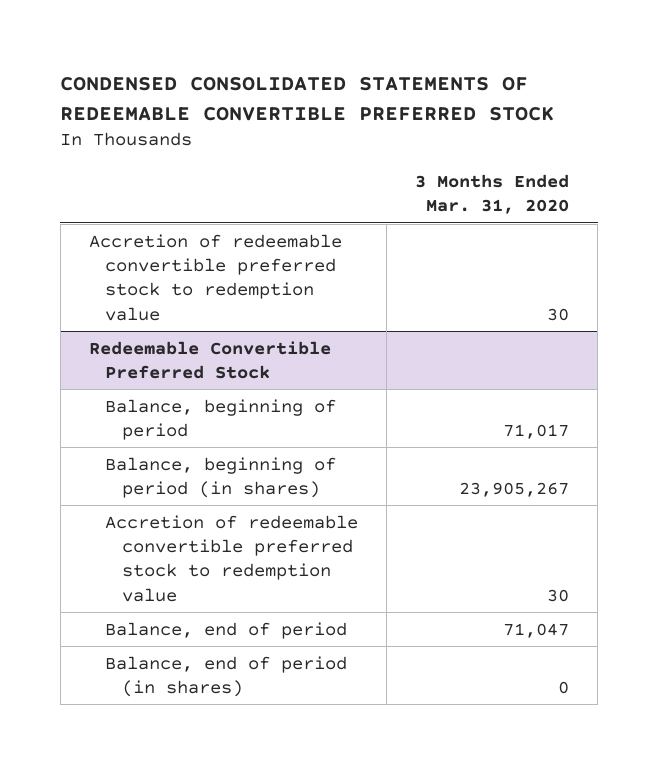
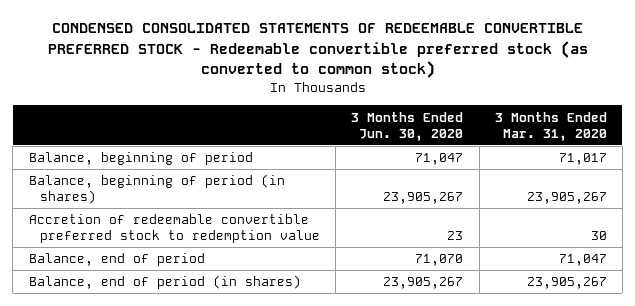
- CONDENSED CONSOLIDATED STATEMENTS OF REDEEMABLE CONVERTIBLE PREFERRED STOCK
+ CONDENSED CONSOLIDATED STATEMENTS OF REDEEMABLE CONVERTIBLE PREFERRED STOCK - Redeemable convertible preferred stock (as converted to common stock)
- | 3 Months Ended Mar. 31, 2020
+ | 3 Months Ended Jun. 30, 2020 | 3 Months Ended Mar. 31, 2020
- Accretion of redeemable convertible preferred stock to redemption value | 30
- Redeemable Convertible Preferred Stock
- Balance, end of period (in shares) | 0
+ Balance, end of period (in shares) | 23,905,267 | 23,905,267

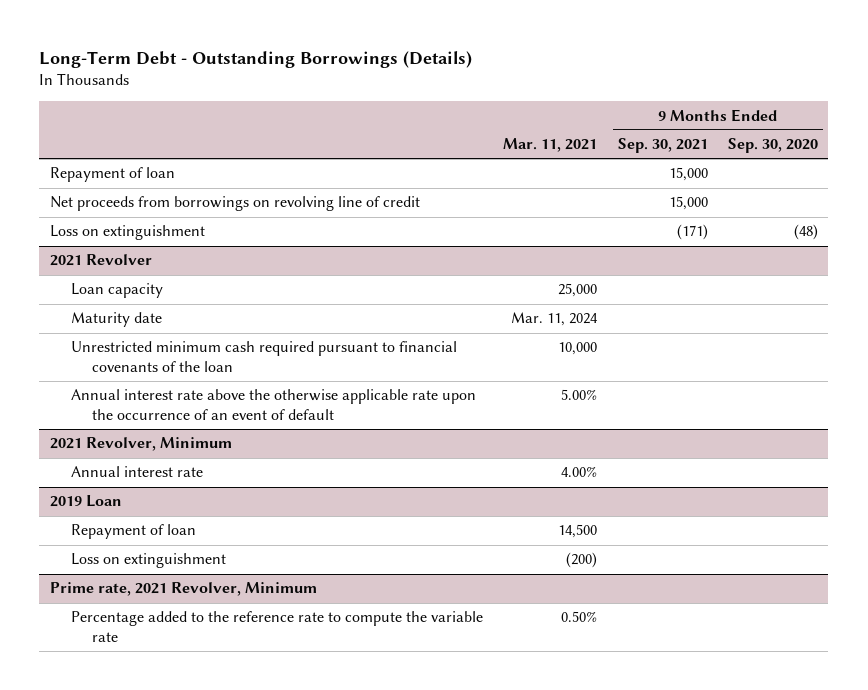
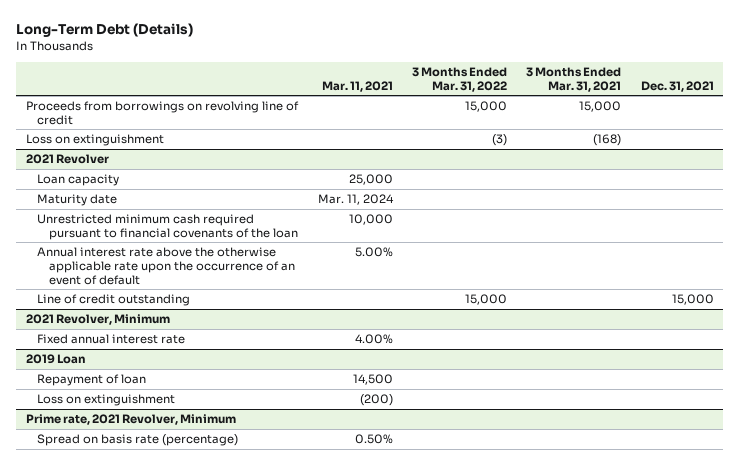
- Long-Term Debt - Outstanding Borrowings (Details)
+ Long-Term Debt (Details)
- | Mar. 11, 2021 | 9 Months Ended Sep. 30, 2021 | 9 Months Ended Sep. 30, 2020
+ | Mar. 11, 2021 | 3 Months Ended Mar. 31, 2022 | 3 Months Ended Mar. 31, 2021 | Dec. 31, 2021
- Repayment of loan | | 15,000 |
- Net proceeds from borrowings on revolving line of credit | | 15,000 |
+ Proceeds from borrowings on revolving line of credit | | 15,000 | 15,000 |
@ 2021 Revolver
+ Line of credit outstanding | | 15,000 | | 15,000
@ 2021 Revolver, Minimum
- Annual interest rate | 4.00% | |
+ Fixed annual interest rate | 4.00% | | |
@ Prime rate, 2021 Revolver, Minimum
- Percentage added to the reference rate to compute the variable rate | 0.50% | |
+ Spread on basis rate (percentage) | 0.50% | | |

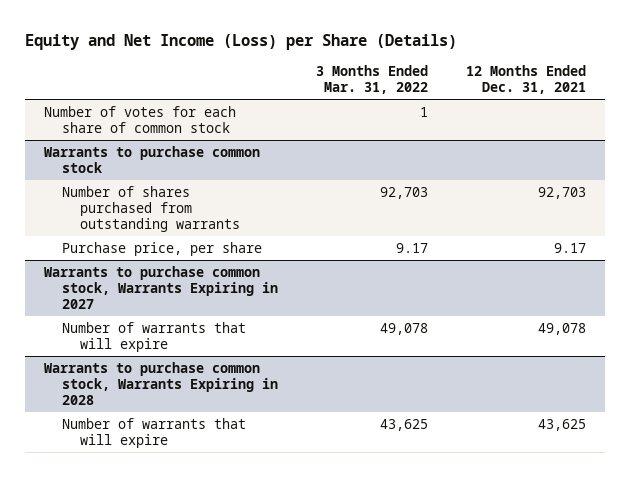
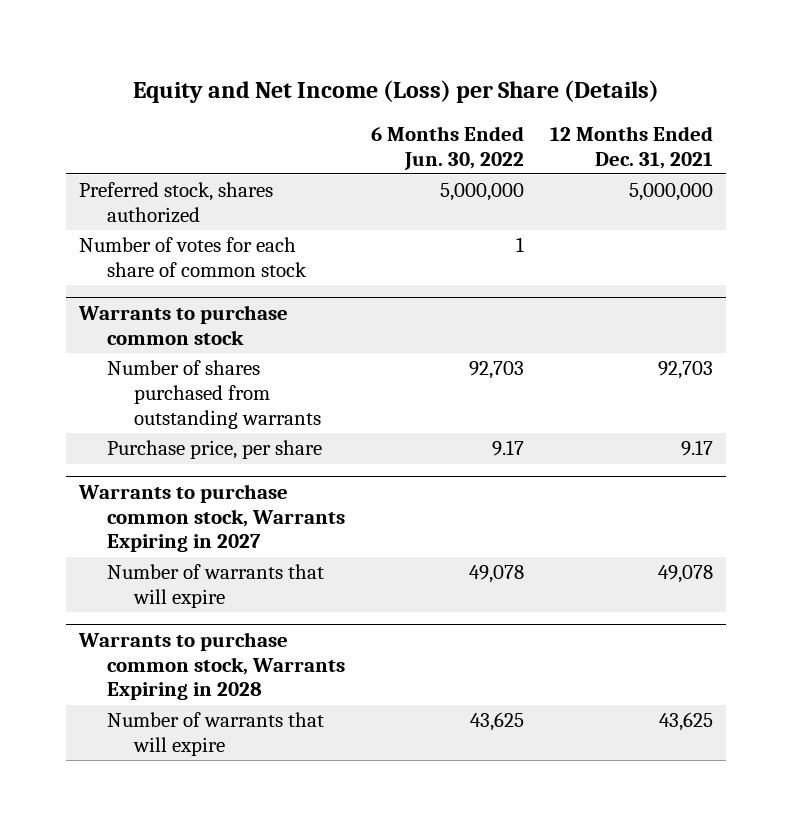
- | 3 Months Ended Mar. 31, 2022 | 12 Months Ended Dec. 31, 2021
+ | 6 Months Ended Jun. 30, 2022 | 12 Months Ended Dec. 31, 2021
+ Preferred stock, shares authorized | 5,000,000 | 5,000,000

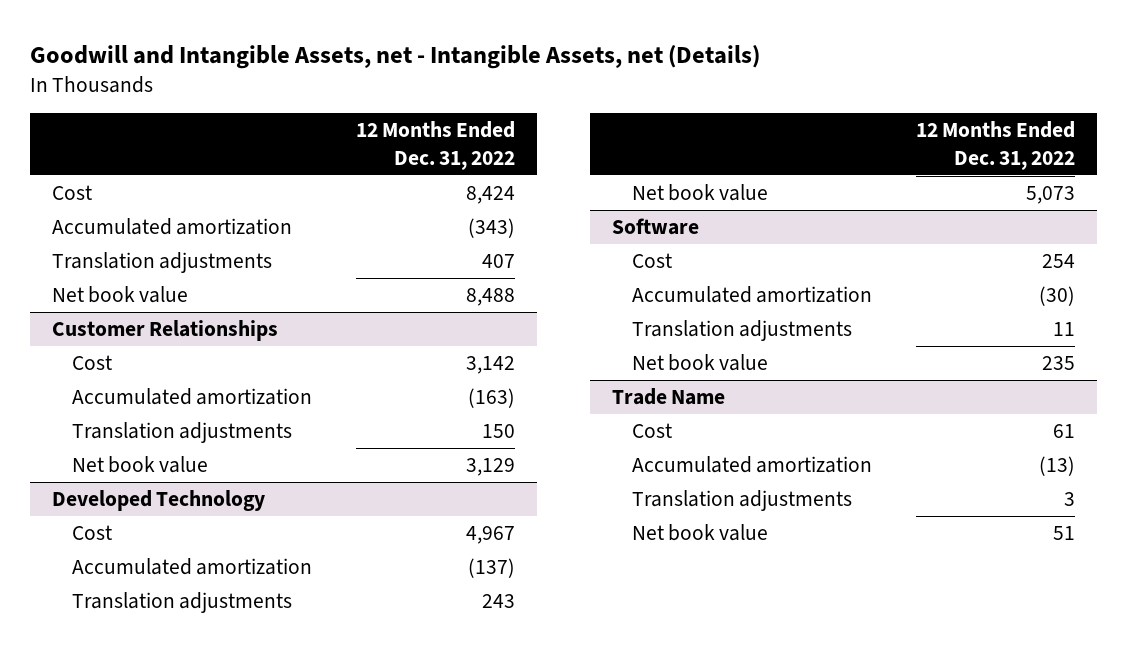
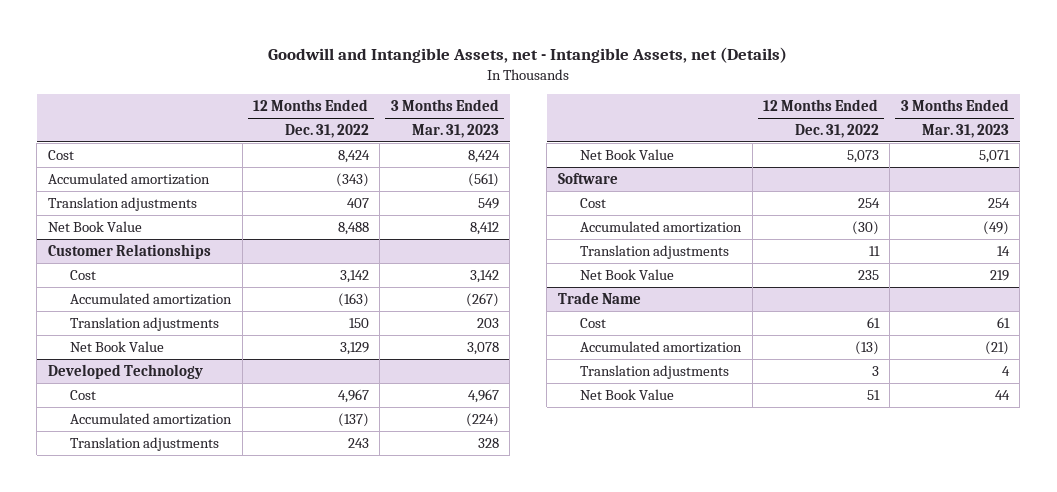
- | 12 Months Ended Dec. 31, 2022
+ | 12 Months Ended Dec. 31, 2022 | 3 Months Ended Mar. 31, 2023
- Net book value | 8,488
+ Net Book Value | 8,488 | 8,412
@ Customer Relationships
- Net book value | 3,129
+ Net Book Value | 3,129 | 3,078
@ Developed Technology
- Net book value | 5,073
+ Net Book Value | 5,073 | 5,071
@ Software
- Net book value | 235
+ Net Book Value | 235 | 219
@ Trade Name
- Net book value | 51
+ Net Book Value | 51 | 44

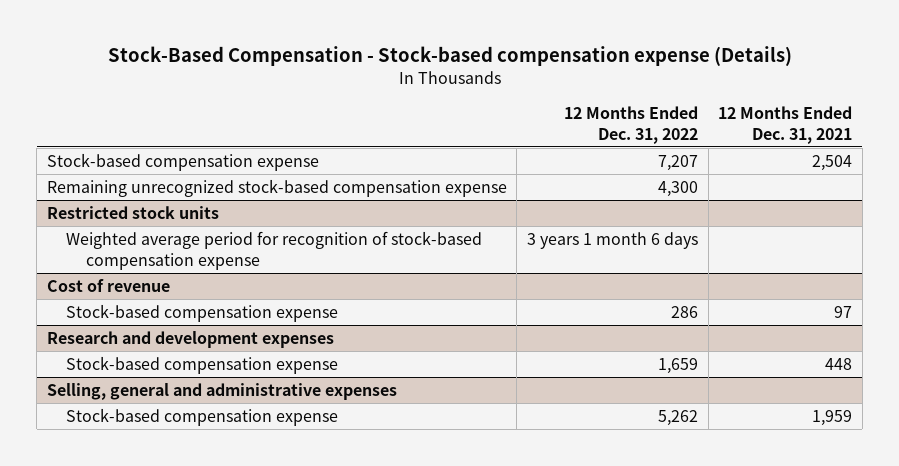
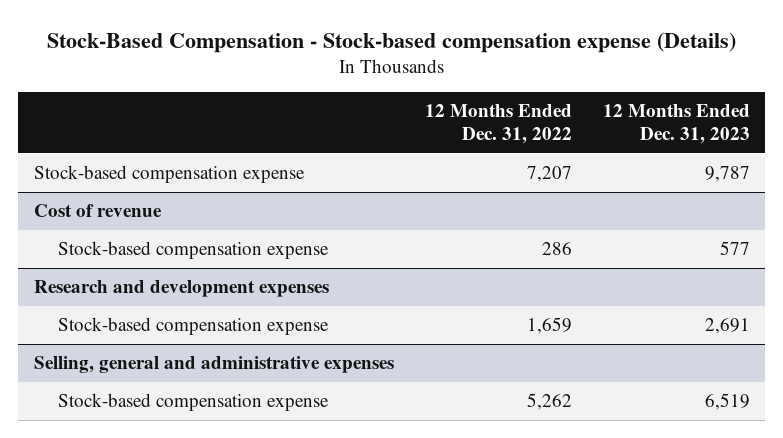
- | 12 Months Ended Dec. 31, 2022 | 12 Months Ended Dec. 31, 2021
+ | 12 Months Ended Dec. 31, 2022 | 12 Months Ended Dec. 31, 2023
- Remaining unrecognized stock-based compensation expense | 4,300 |
- Restricted stock units
- Weighted average period for recognition of stock-based compensation expense | 3 years 1 month 6 days |

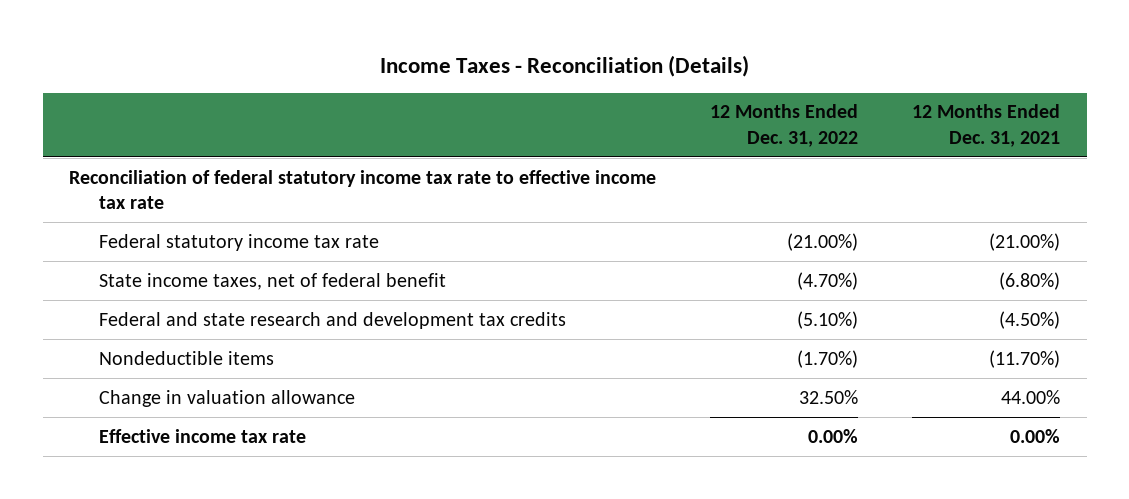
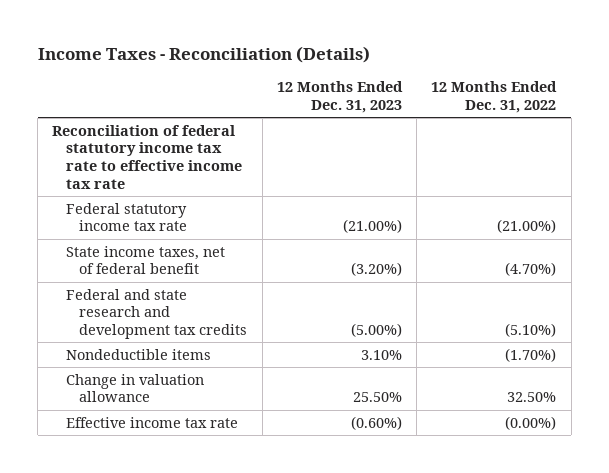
- | 12 Months Ended Dec. 31, 2022 | 12 Months Ended Dec. 31, 2021
+ | 12 Months Ended Dec. 31, 2023 | 12 Months Ended Dec. 31, 2022
- Effective income tax rate | 0.00% | 0.00%
+ Effective income tax rate | (0.60%) | (0.00%)

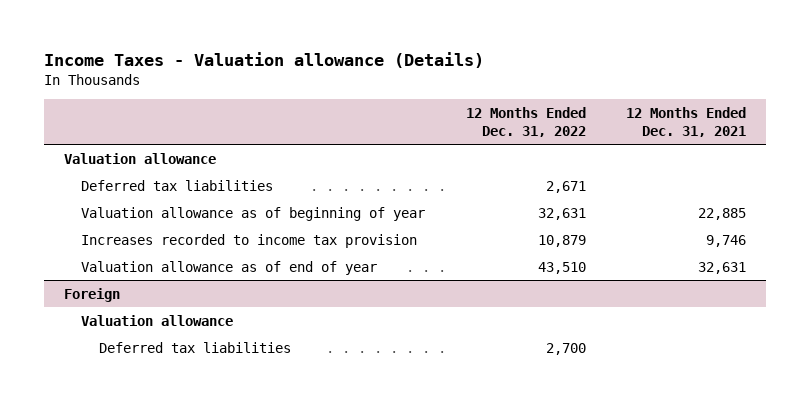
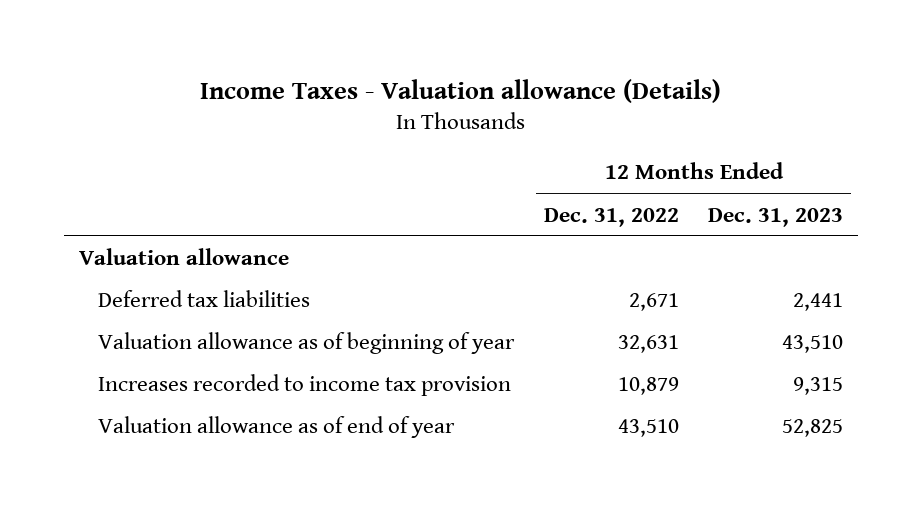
- | 12 Months Ended Dec. 31, 2022 | 12 Months Ended Dec. 31, 2021
+ | 12 Months Ended Dec. 31, 2022 | 12 Months Ended Dec. 31, 2023
- Foreign
- Valuation allowance
- Deferred tax liabilities | 2,700 |

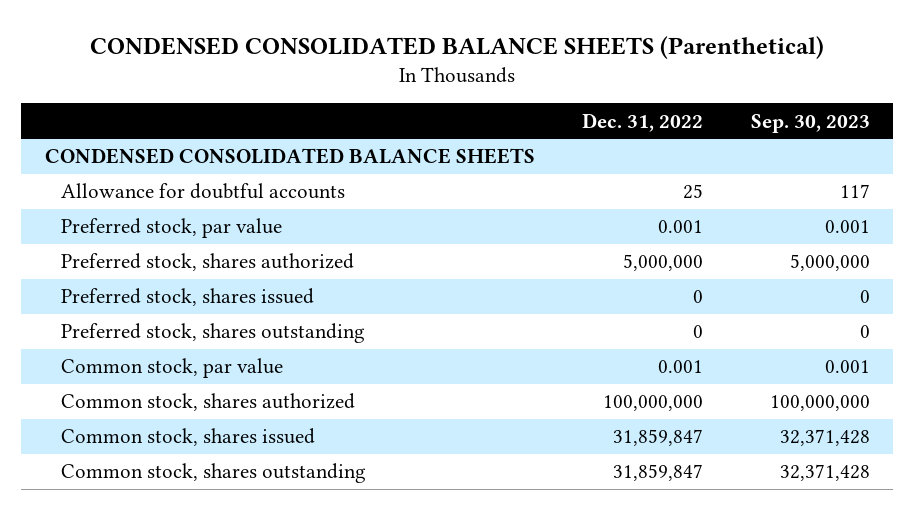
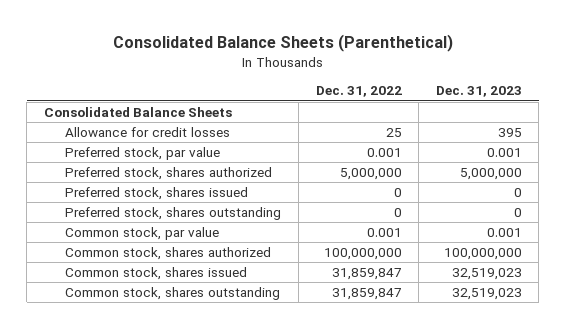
- CONDENSED CONSOLIDATED BALANCE SHEETS (Parenthetical)
+ Consolidated Balance Sheets (Parenthetical)
- | Dec. 31, 2022 | Sep. 30, 2023
+ | Dec. 31, 2022 | Dec. 31, 2023
- CONDENSED CONSOLIDATED BALANCE SHEETS
- Allowance for doubtful accounts | 25 | 117
+ Consolidated Balance Sheets
+ Allowance for credit losses | 25 | 395

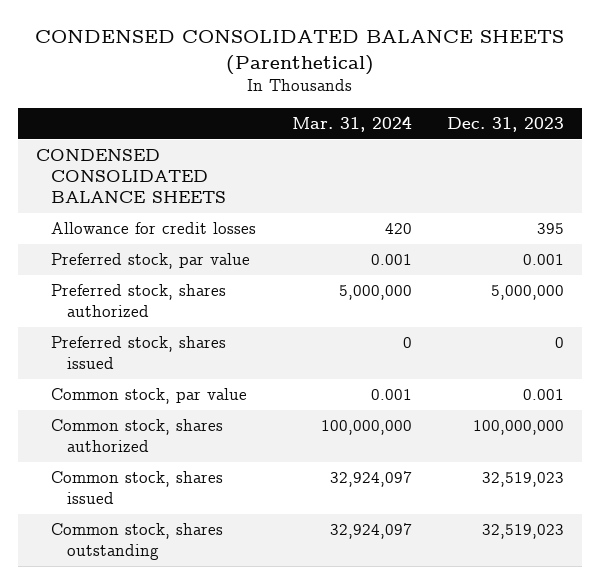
- Consolidated Balance Sheets (Parenthetical)
+ CONDENSED CONSOLIDATED BALANCE SHEETS (Parenthetical)
- | Dec. 31, 2022 | Dec. 31, 2023
+ | Mar. 31, 2024 | Dec. 31, 2023
- Consolidated Balance Sheets
+ CONDENSED CONSOLIDATED BALANCE SHEETS
- Preferred stock, shares outstanding | 0 | 0

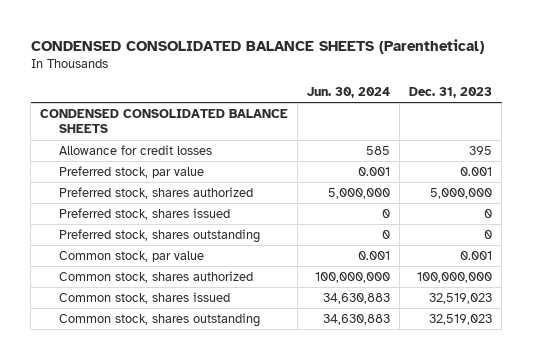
- | Mar. 31, 2024 | Dec. 31, 2023
+ | Jun. 30, 2024 | Dec. 31, 2023
+ Preferred stock, shares outstanding | 0 | 0

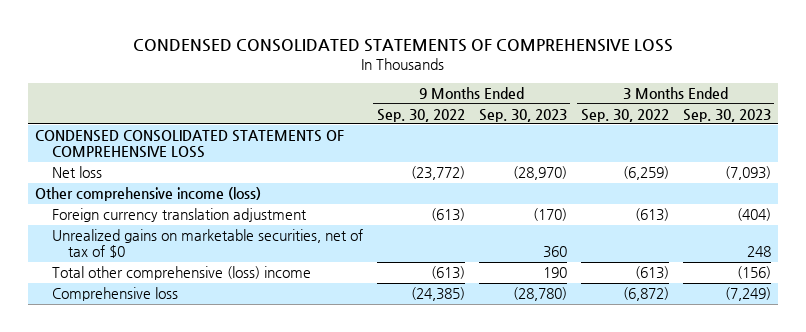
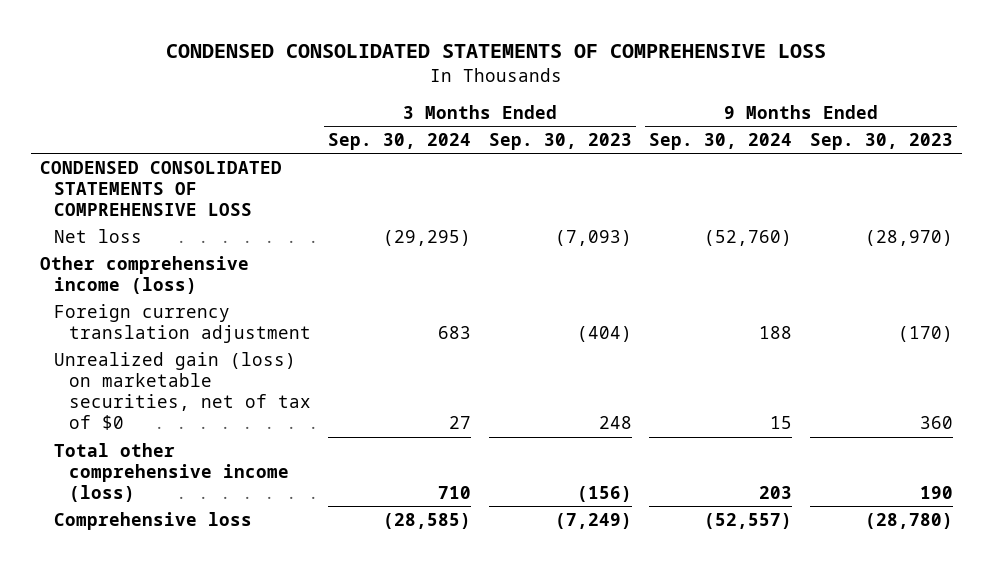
- | 9 Months Ended Sep. 30, 2022 | 9 Months Ended Sep. 30, 2023 | 3 Months Ended Sep. 30, 2022 | 3 Months Ended Sep. 30, 2023
+ | 3 Months Ended Sep. 30, 2024 | 3 Months Ended Sep. 30, 2023 | 9 Months Ended Sep. 30, 2024 | 9 Months Ended Sep. 30, 2023
- Unrealized gains on marketable securities, net of tax of $0 | | 360 | | 248
- Total other comprehensive (loss) income | (613) | 190 | (613) | (156)
+ Unrealized gain (loss) on marketable securities, net of tax of $0 | 27 | 248 | 15 | 360
+ Total other comprehensive income (loss) | 710 | (156) | 203 | 190

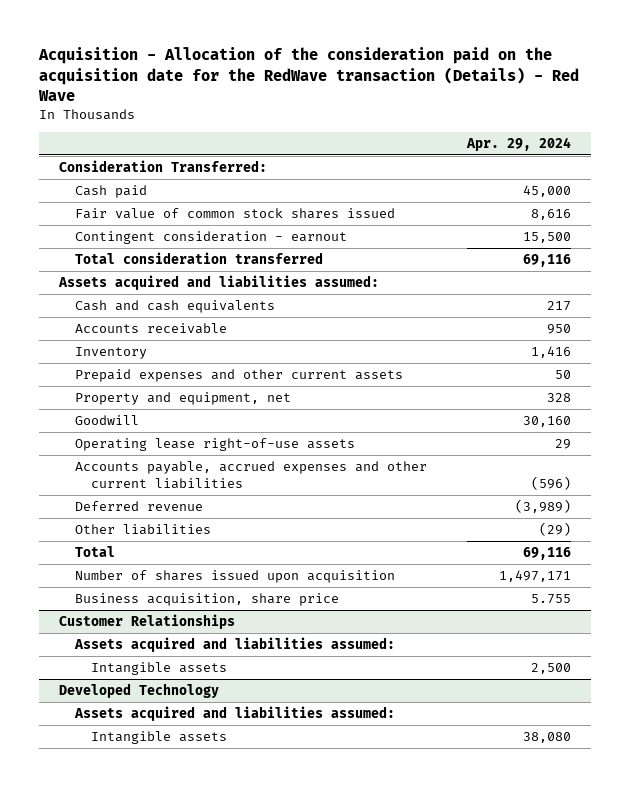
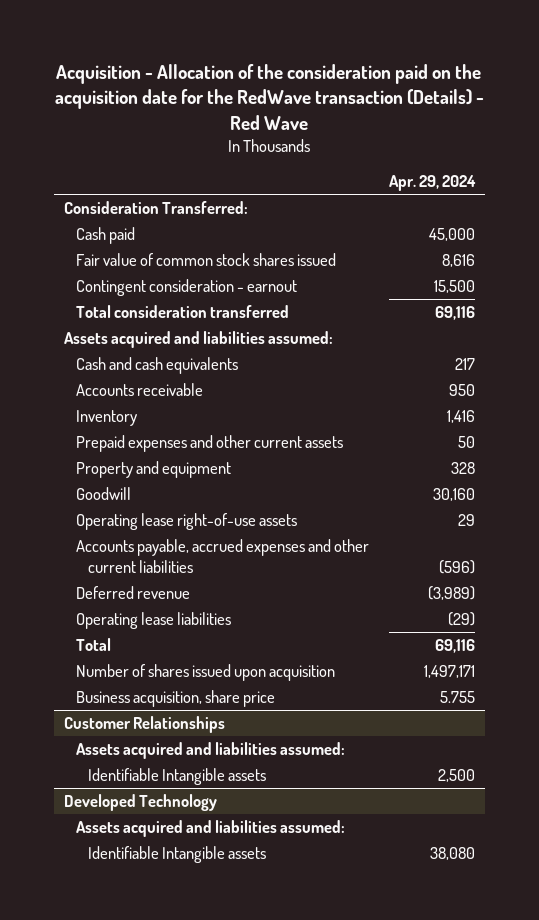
- Property and equipment, net | 328
+ Property and equipment | 328
- Other liabilities | (29)
+ Operating lease liabilities | (29)
@ Customer Relationships
- Intangible assets | 2,500
+ Identifiable Intangible assets | 2,500
@ Developed Technology
- Intangible assets | 38,080
+ Identifiable Intangible assets | 38,080

